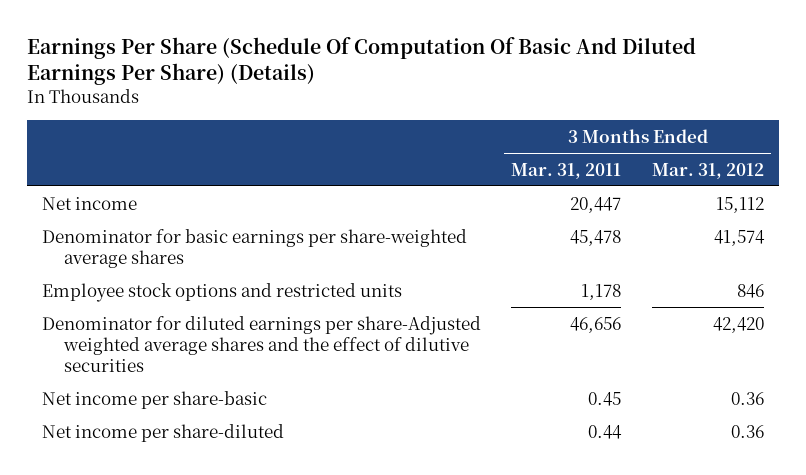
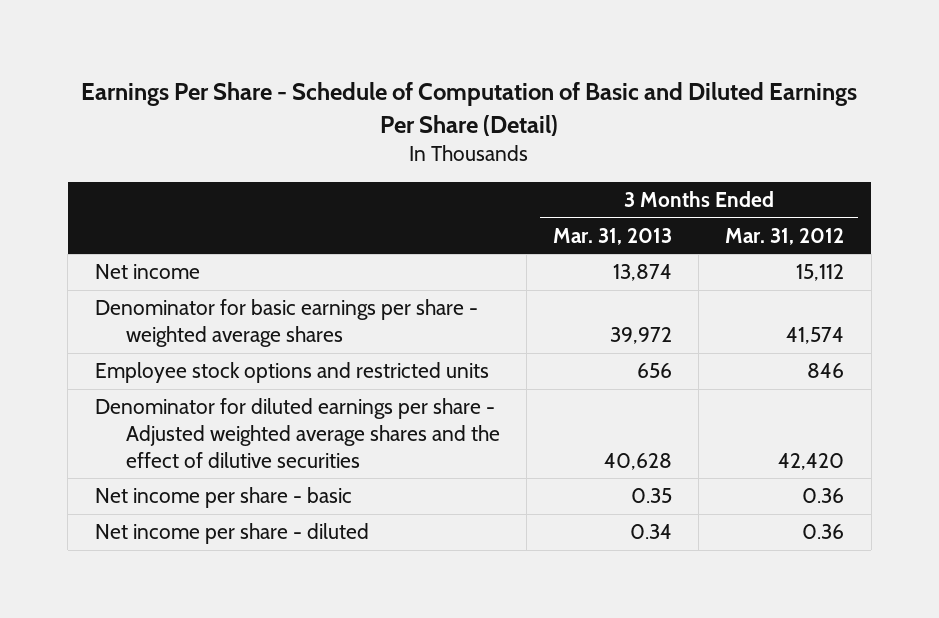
- Earnings Per Share (Schedule Of Computation Of Basic And Diluted Earnings Per Share) (Details)
+ Earnings Per Share - Schedule of Computation of Basic and Diluted Earnings Per Share (Detail)
- | 3 Months Ended Mar. 31, 2011 | 3 Months Ended Mar. 31, 2012
+ | 3 Months Ended Mar. 31, 2013 | 3 Months Ended Mar. 31, 2012
- Denominator for basic earnings per share-weighted average shares | 45,478 | 41,574
+ Denominator for basic earnings per share - weighted average shares | 39,972 | 41,574
- Denominator for diluted earnings per share-Adjusted weighted average shares and the effect of dilutive securities | 46,656 | 42,420
- Net income per share-basic | 0.45 | 0.36
- Net income per share-diluted | 0.44 | 0.36
+ Denominator for diluted earnings per share - Adjusted weighted average shares and the effect of dilutive securities | 40,628 | 42,420
+ Net income per share - basic | 0.35 | 0.36
+ Net income per share - diluted | 0.34 | 0.36

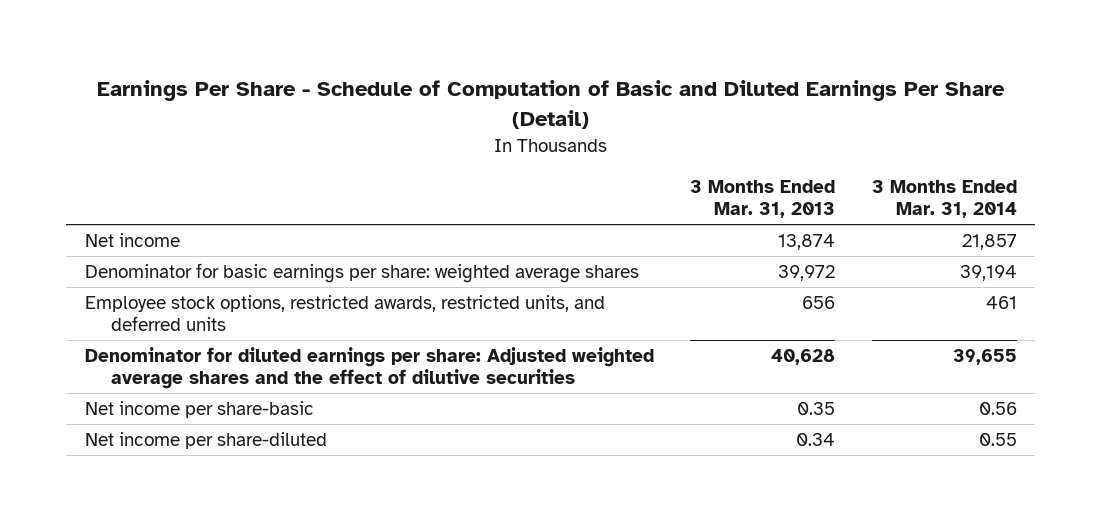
- | 3 Months Ended Mar. 31, 2013 | 3 Months Ended Mar. 31, 2012
+ | 3 Months Ended Mar. 31, 2013 | 3 Months Ended Mar. 31, 2014
- Denominator for basic earnings per share - weighted average shares | 39,972 | 41,574
- Employee stock options and restricted units | 656 | 846
- Denominator for diluted earnings per share - Adjusted weighted average shares and the effect of dilutive securities | 40,628 | 42,420
- Net income per share - basic | 0.35 | 0.36
- Net income per share - diluted | 0.34 | 0.36
+ Denominator for basic earnings per share: weighted average shares | 39,972 | 39,194
+ Employee stock options, restricted awards, restricted units, and deferred units | 656 | 461
+ Denominator for diluted earnings per share: Adjusted weighted average shares and the effect of dilutive securities | 40,628 | 39,655
+ Net income per share-basic | 0.35 | 0.56
+ Net income per share-diluted | 0.34 | 0.55

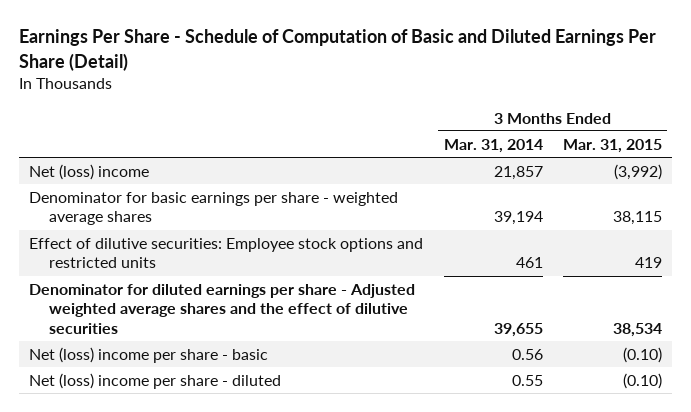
- | 3 Months Ended Mar. 31, 2013 | 3 Months Ended Mar. 31, 2014
+ | 3 Months Ended Mar. 31, 2014 | 3 Months Ended Mar. 31, 2015
- Net income | 13,874 | 21,857
- Denominator for basic earnings per share: weighted average shares | 39,972 | 39,194
- Employee stock options, restricted awards, restricted units, and deferred units | 656 | 461
- Denominator for diluted earnings per share: Adjusted weighted average shares and the effect of dilutive securities | 40,628 | 39,655
- Net income per share-basic | 0.35 | 0.56
- Net income per share-diluted | 0.34 | 0.55
+ Net (loss) income | 21,857 | (3,992)
+ Denominator for basic earnings per share - weighted average shares | 39,194 | 38,115
+ Effect of dilutive securities: Employee stock options and restricted units | 461 | 419
+ Denominator for diluted earnings per share - Adjusted weighted average shares and the effect of dilutive securities | 39,655 | 38,534
+ Net (loss) income per share - basic | 0.56 | (0.10)
+ Net (loss) income per share - diluted | 0.55 | (0.10)

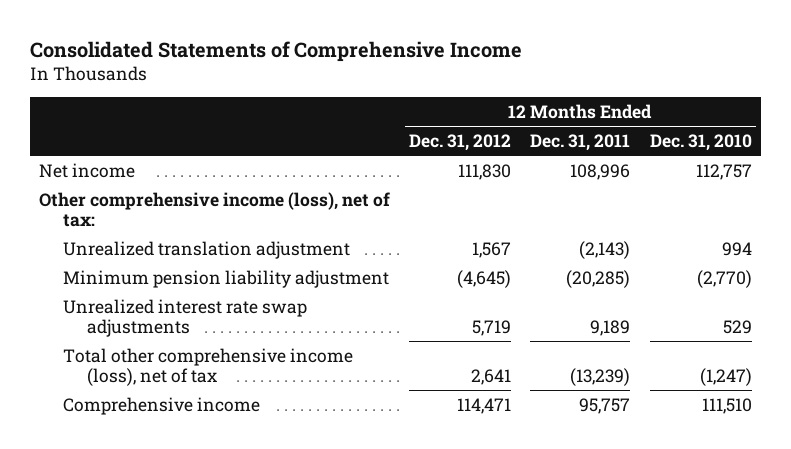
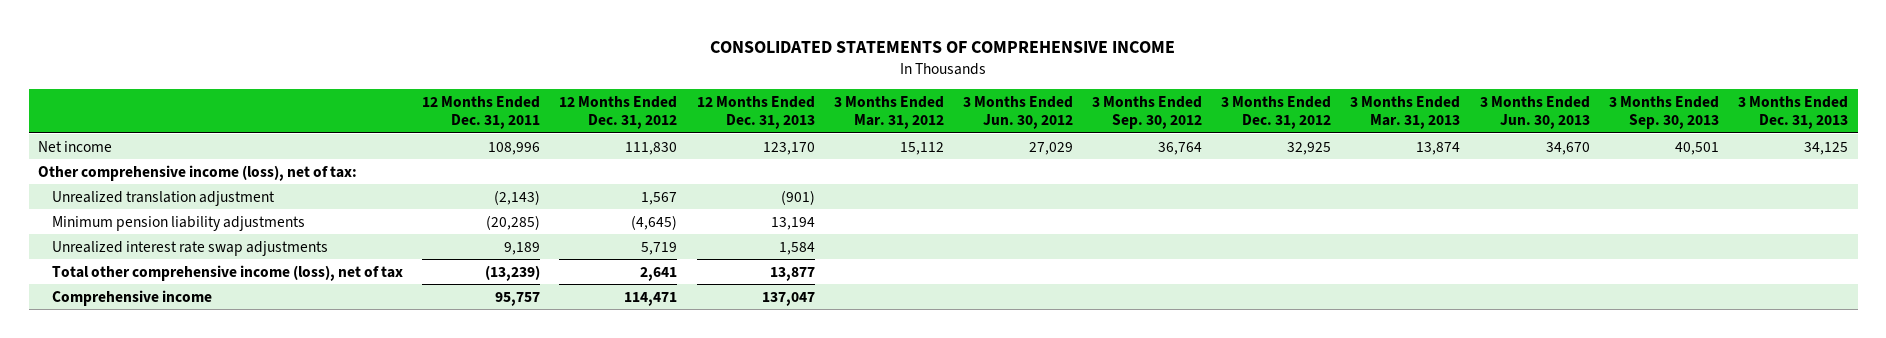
- Consolidated Statements of Comprehensive Income
+ CONSOLIDATED STATEMENTS OF COMPREHENSIVE INCOME
- | 12 Months Ended Dec. 31, 2012 | 12 Months Ended Dec. 31, 2011 | 12 Months Ended Dec. 31, 2010
+ | 12 Months Ended Dec. 31, 2011 | 12 Months Ended Dec. 31, 2012 | 12 Months Ended Dec. 31, 2013 | 3 Months Ended Mar. 31, 2012 | 3 Months Ended Jun. 30, 2012 | 3 Months Ended Sep. 30, 2012 | 3 Months Ended Dec. 31, 2012 | 3 Months Ended Mar. 31, 2013 | 3 Months Ended Jun. 30, 2013 | 3 Months Ended Sep. 30, 2013 | 3 Months Ended Dec. 31, 2013
- Minimum pension liability adjustment | (4,645) | (20,285) | (2,770)
+ Minimum pension liability adjustments | (20,285) | (4,645) | 13,194 | | | | | | | |

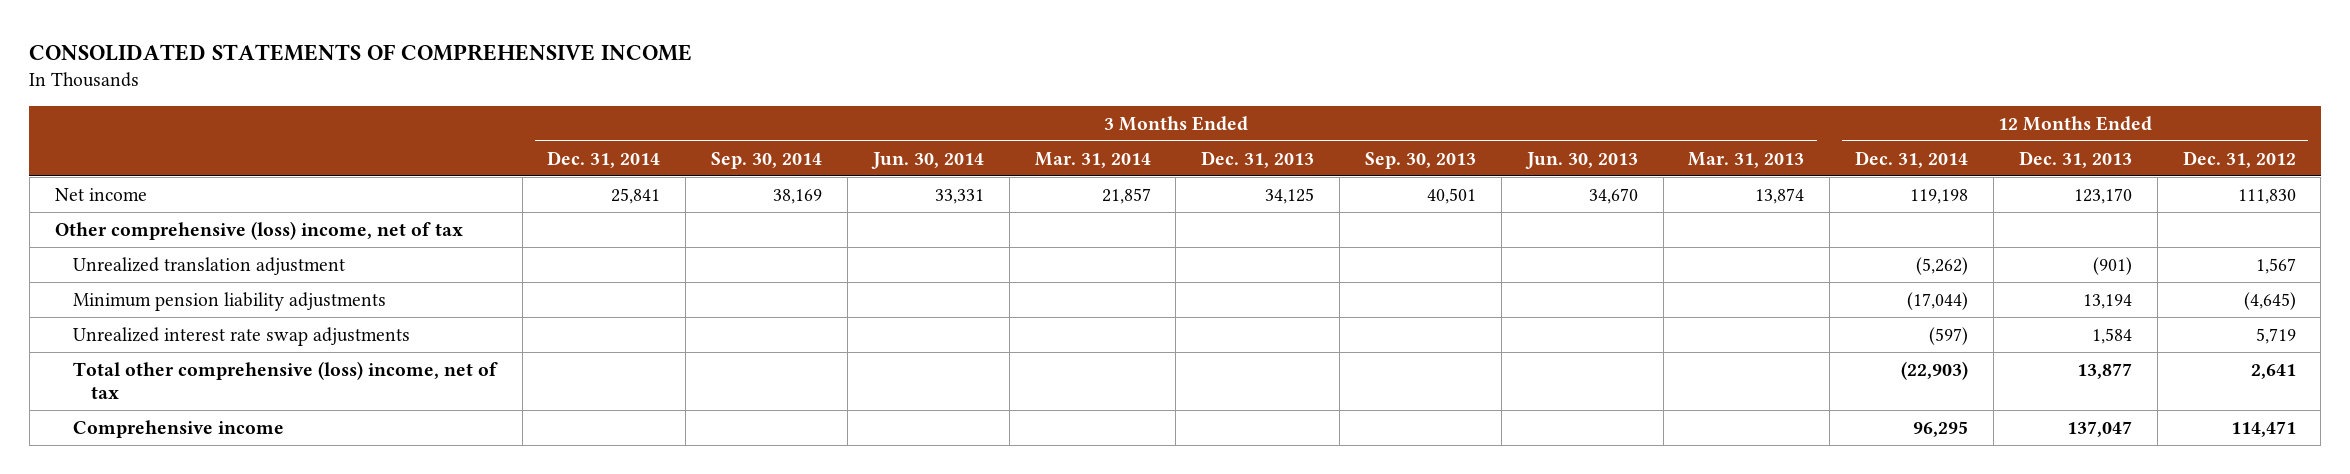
- | 12 Months Ended Dec. 31, 2011 | 12 Months Ended Dec. 31, 2012 | 12 Months Ended Dec. 31, 2013 | 3 Months Ended Mar. 31, 2012 | 3 Months Ended Jun. 30, 2012 | 3 Months Ended Sep. 30, 2012 | 3 Months Ended Dec. 31, 2012 | 3 Months Ended Mar. 31, 2013 | 3 Months Ended Jun. 30, 2013 | 3 Months Ended Sep. 30, 2013 | 3 Months Ended Dec. 31, 2013
+ | 3 Months Ended Dec. 31, 2014 | 3 Months Ended Sep. 30, 2014 | 3 Months Ended Jun. 30, 2014 | 3 Months Ended Mar. 31, 2014 | 3 Months Ended Dec. 31, 2013 | 3 Months Ended Sep. 30, 2013 | 3 Months Ended Jun. 30, 2013 | 3 Months Ended Mar. 31, 2013 | 12 Months Ended Dec. 31, 2014 | 12 Months Ended Dec. 31, 2013 | 12 Months Ended Dec. 31, 2012
- Other comprehensive income (loss), net of tax:
+ Other comprehensive (loss) income, net of tax
- Total other comprehensive income (loss), net of tax | (13,239) | 2,641 | 13,877 | | | | | | | |
+ Total other comprehensive (loss) income, net of tax | | | | | | | | | (22,903) | 13,877 | 2,641

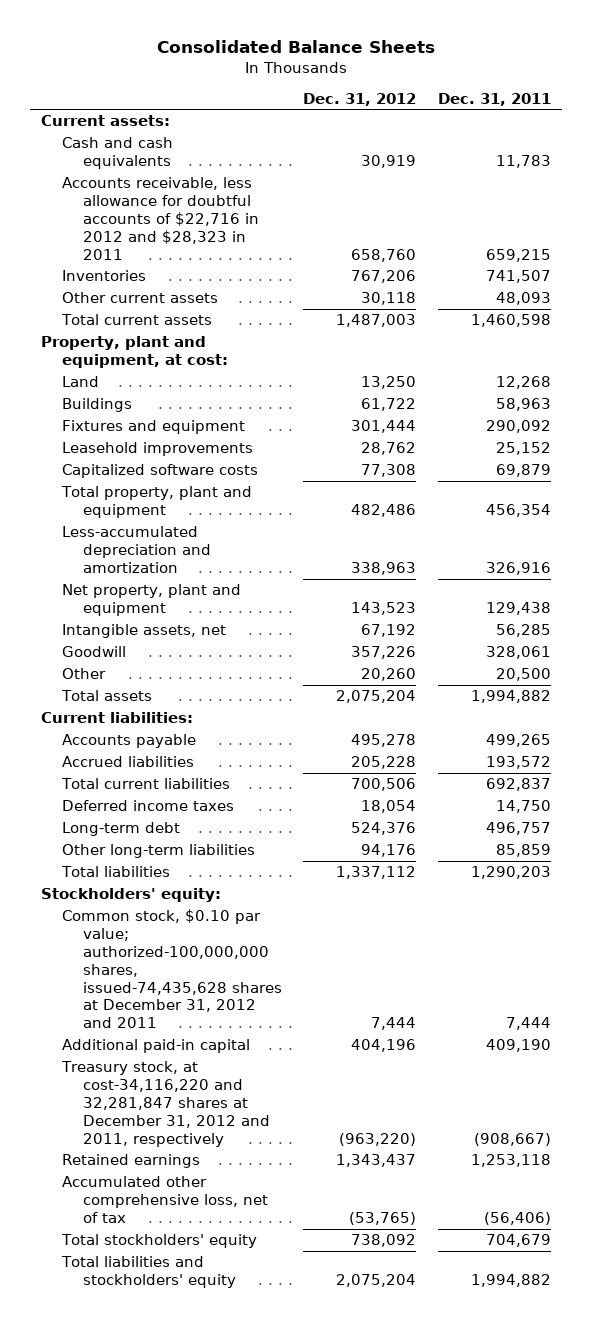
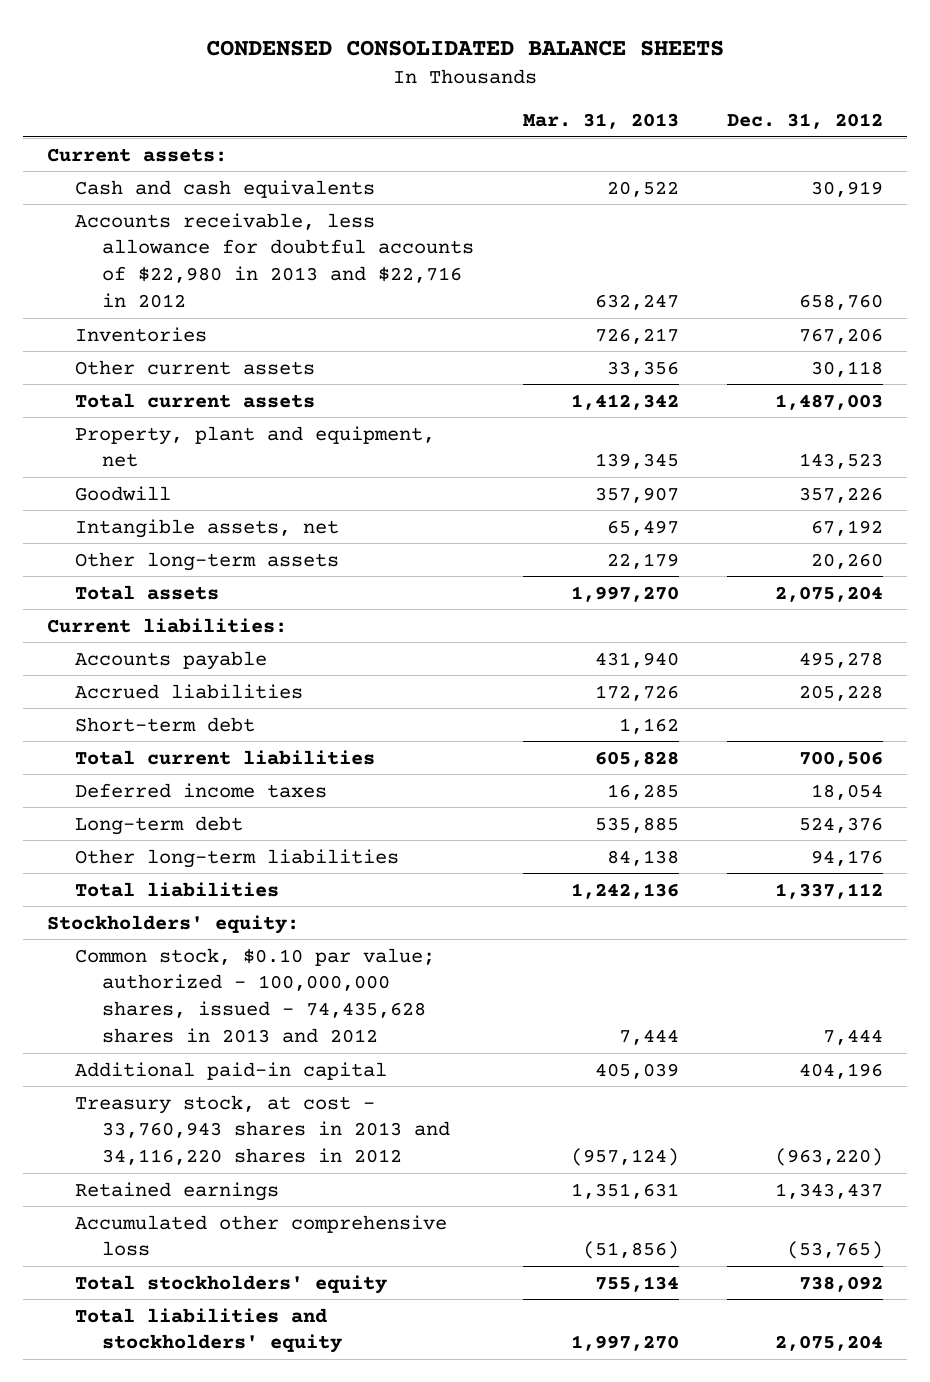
- Consolidated Balance Sheets
+ CONDENSED CONSOLIDATED BALANCE SHEETS
- | Dec. 31, 2012 | Dec. 31, 2011
+ | Mar. 31, 2013 | Dec. 31, 2012
- Accounts receivable, less allowance for doubtful accounts of $22,716 in 2012 and $28,323 in 2011 | 658,760 | 659,215
+ Accounts receivable, less allowance for doubtful accounts of $22,980 in 2013 and $22,716 in 2012 | 632,247 | 658,760
- Property, plant and equipment, at cost:
- Land | 13,250 | 12,268
- Buildings | 61,722 | 58,963
- Fixtures and equipment | 301,444 | 290,092
- Leasehold improvements | 28,762 | 25,152
- Capitalized software costs | 77,308 | 69,879
- Total property, plant and equipment | 482,486 | 456,354
- Less-accumulated depreciation and amortization | 338,963 | 326,916
- Net property, plant and equipment | 143,523 | 129,438
+ Property, plant and equipment, net | 139,345 | 143,523
- Other | 20,260 | 20,500
moved down: Intangible assets, net | 65,497 | 67,192
+ Other long-term assets | 22,179 | 20,260
+ Short-term debt | 1,162 |
- Common stock, $0.10 par value; authorized-100,000,000 shares, issued-74,435,628 shares at December 31, 2012 and 2011 | 7,444 | 7,444
+ Common stock, $0.10 par value; authorized - 100,000,000 shares, issued - 74,435,628 shares in 2013 and 2012 | 7,444 | 7,444
- Treasury stock, at cost-34,116,220 and 32,281,847 shares at December 31, 2012 and 2011, respectively | (963,220) | (908,667)
+ Treasury stock, at cost - 33,760,943 shares in 2013 and 34,116,220 shares in 2012 | (957,124) | (963,220)
- Accumulated other comprehensive loss, net of tax | (53,765) | (56,406)
+ Accumulated other comprehensive loss | (51,856) | (53,765)

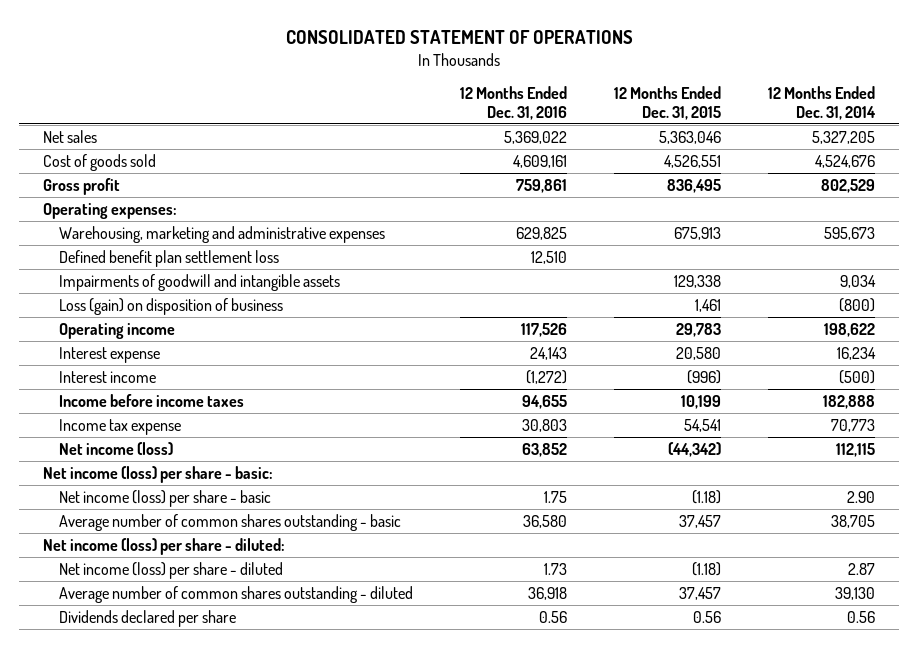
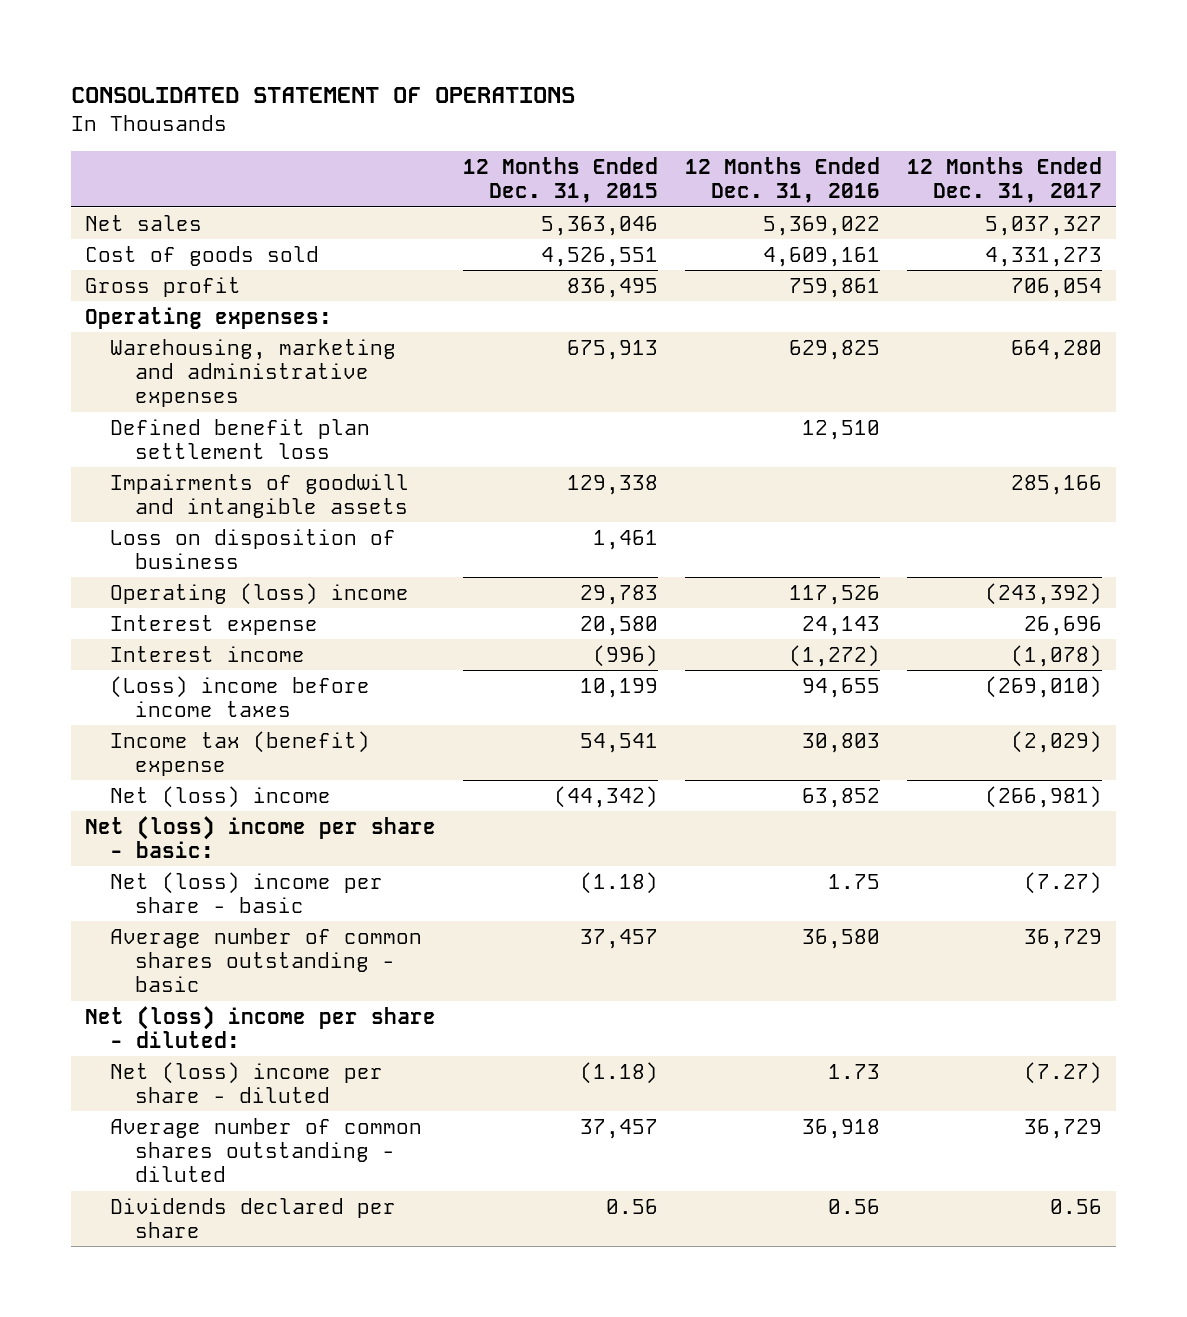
- | 12 Months Ended Dec. 31, 2016 | 12 Months Ended Dec. 31, 2015 | 12 Months Ended Dec. 31, 2014
+ | 12 Months Ended Dec. 31, 2015 | 12 Months Ended Dec. 31, 2016 | 12 Months Ended Dec. 31, 2017
- Loss (gain) on disposition of business | | 1,461 | (800)
- Operating income | 117,526 | 29,783 | 198,622
+ Loss on disposition of business | 1,461 | |
+ Operating (loss) income | 29,783 | 117,526 | (243,392)
- Income before income taxes | 94,655 | 10,199 | 182,888
- Income tax expense | 30,803 | 54,541 | 70,773
- Net income (loss) | 63,852 | (44,342) | 112,115
- Net income (loss) per share - basic:
- Net income (loss) per share - basic | 1.75 | (1.18) | 2.90
+ (Loss) income before income taxes | 10,199 | 94,655 | (269,010)
+ Income tax (benefit) expense | 54,541 | 30,803 | (2,029)
+ Net (loss) income | (44,342) | 63,852 | (266,981)
+ Net (loss) income per share - basic:
+ Net (loss) income per share - basic | (1.18) | 1.75 | (7.27)
- Net income (loss) per share - diluted:
- Net income (loss) per share - diluted | 1.73 | (1.18) | 2.87
+ Net (loss) income per share - diluted:
+ Net (loss) income per share - diluted | (1.18) | 1.73 | (7.27)

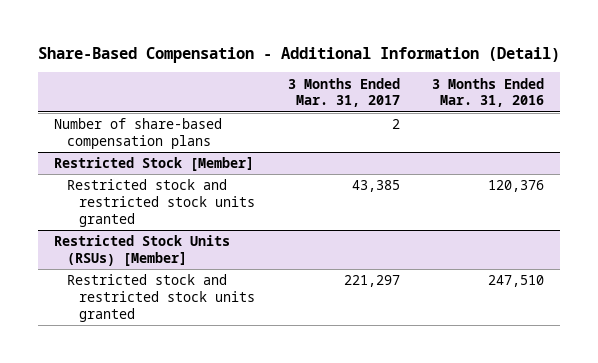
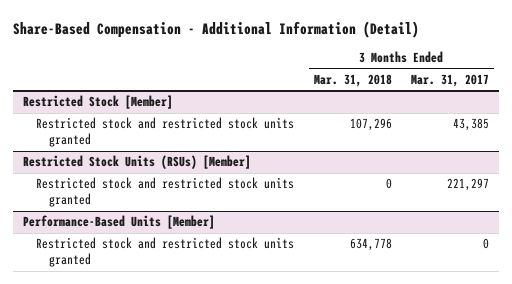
- | 3 Months Ended Mar. 31, 2017 | 3 Months Ended Mar. 31, 2016
+ | 3 Months Ended Mar. 31, 2018 | 3 Months Ended Mar. 31, 2017
- Number of share-based compensation plans | 2 |
+ Performance-Based Units [Member]
+ Restricted stock and restricted stock units granted | 634,778 | 0

